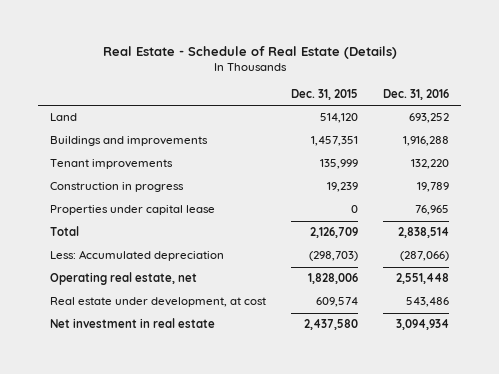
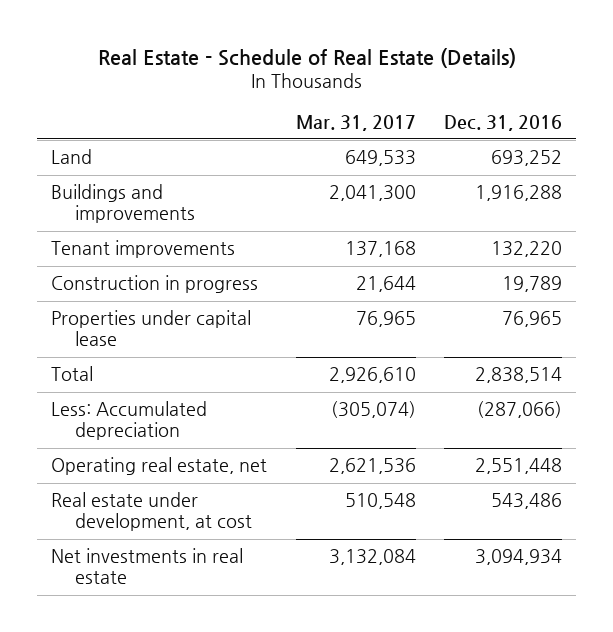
- | Dec. 31, 2015 | Dec. 31, 2016
+ | Mar. 31, 2017 | Dec. 31, 2016
- Net investment in real estate | 2,437,580 | 3,094,934
+ Net investments in real estate | 3,132,084 | 3,094,934

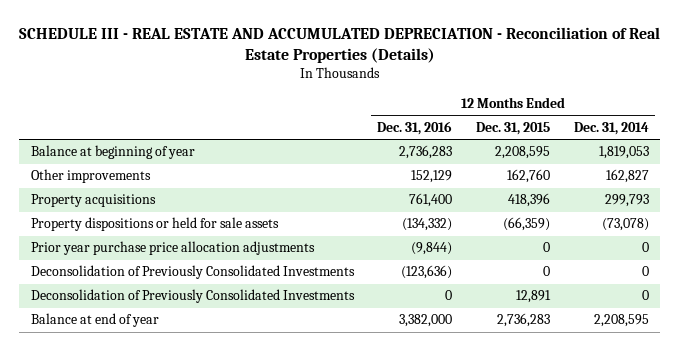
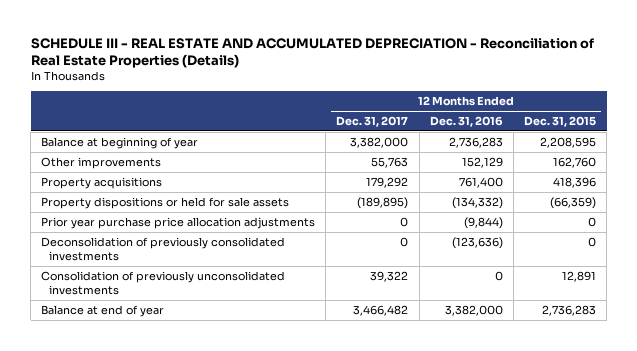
- | 12 Months Ended Dec. 31, 2016 | 12 Months Ended Dec. 31, 2015 | 12 Months Ended Dec. 31, 2014
+ | 12 Months Ended Dec. 31, 2017 | 12 Months Ended Dec. 31, 2016 | 12 Months Ended Dec. 31, 2015
- Deconsolidation of Previously Consolidated Investments | (123,636) | 0 | 0
- Deconsolidation of Previously Consolidated Investments | 0 | 12,891 | 0
+ Deconsolidation of previously consolidated investments | 0 | (123,636) | 0
+ Consolidation of previously unconsolidated investments | 39,322 | 0 | 12,891

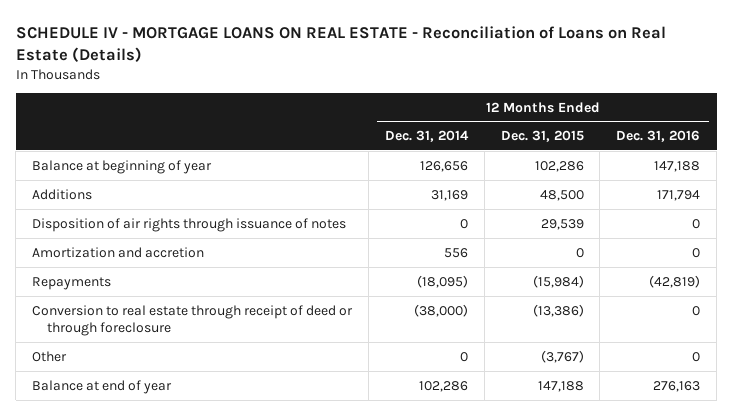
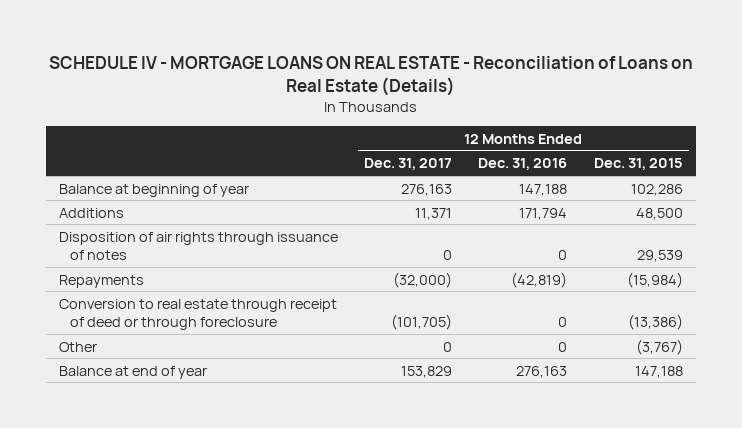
- | 12 Months Ended Dec. 31, 2014 | 12 Months Ended Dec. 31, 2015 | 12 Months Ended Dec. 31, 2016
+ | 12 Months Ended Dec. 31, 2017 | 12 Months Ended Dec. 31, 2016 | 12 Months Ended Dec. 31, 2015
- Amortization and accretion | 556 | 0 | 0

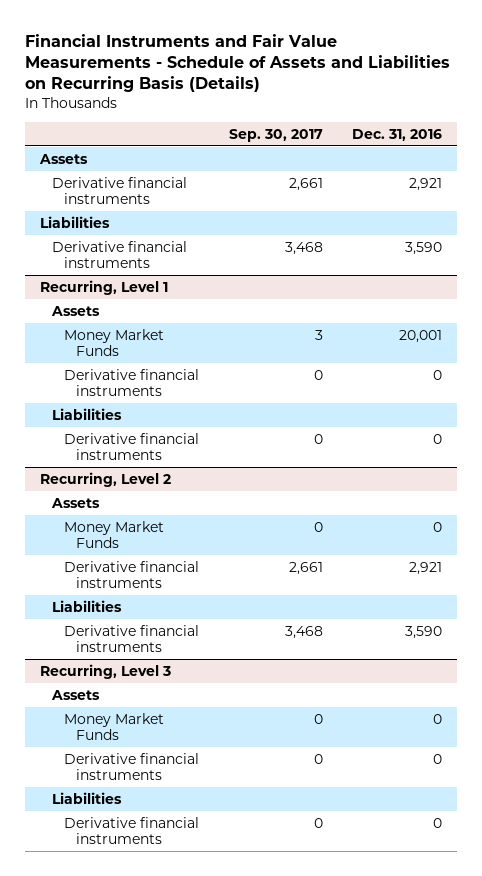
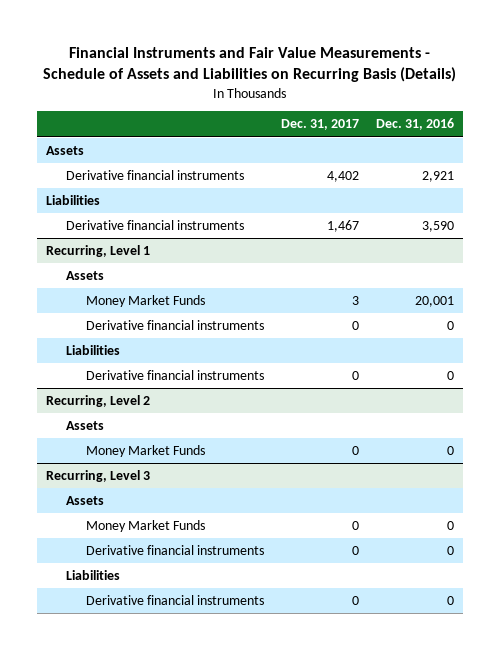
- | Sep. 30, 2017 | Dec. 31, 2016
+ | Dec. 31, 2017 | Dec. 31, 2016
@ Recurring, Level 2
- Derivative financial instruments | 2,661 | 2,921
- Liabilities
- Derivative financial instruments | 3,468 | 3,590

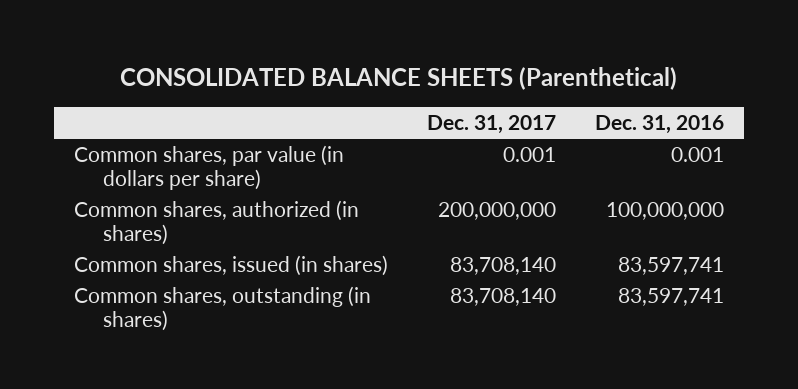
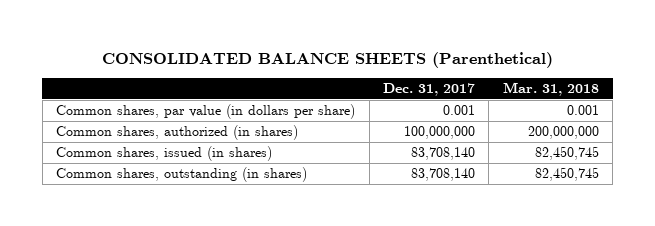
- | Dec. 31, 2017 | Dec. 31, 2016
+ | Dec. 31, 2017 | Mar. 31, 2018
- Common shares, authorized (in shares) | 200,000,000 | 100,000,000
+ Common shares, authorized (in shares) | 100,000,000 | 200,000,000

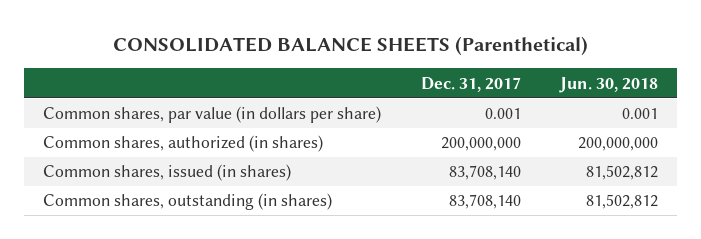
- | Dec. 31, 2017 | Mar. 31, 2018
+ | Dec. 31, 2017 | Jun. 30, 2018
- Common shares, authorized (in shares) | 100,000,000 | 200,000,000
+ Common shares, authorized (in shares) | 200,000,000 | 200,000,000

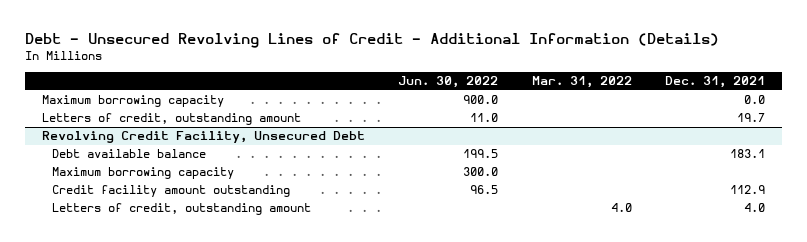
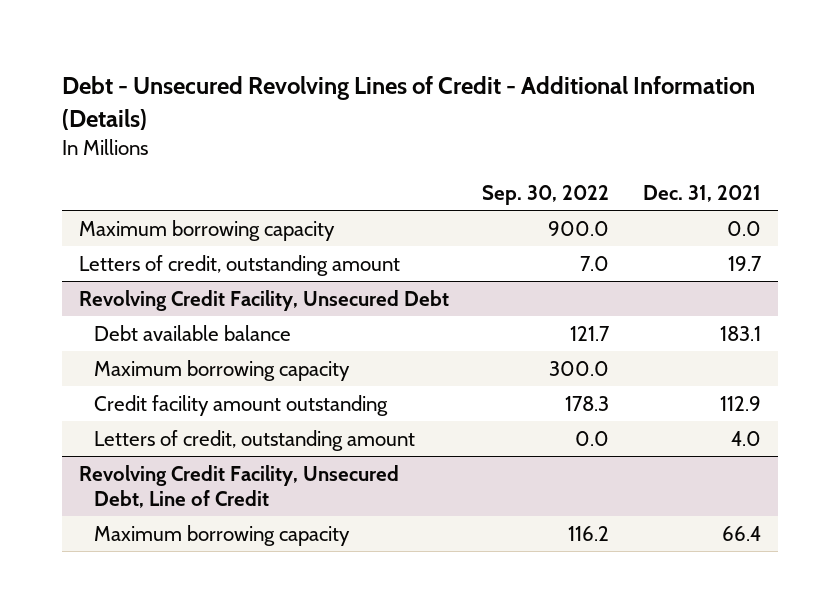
- | Jun. 30, 2022 | Mar. 31, 2022 | Dec. 31, 2021
+ | Sep. 30, 2022 | Dec. 31, 2021
+ Revolving Credit Facility, Unsecured Debt, Line of Credit
+ Maximum borrowing capacity | 116.2 | 66.4

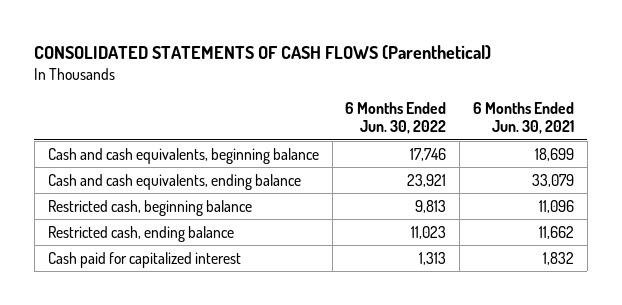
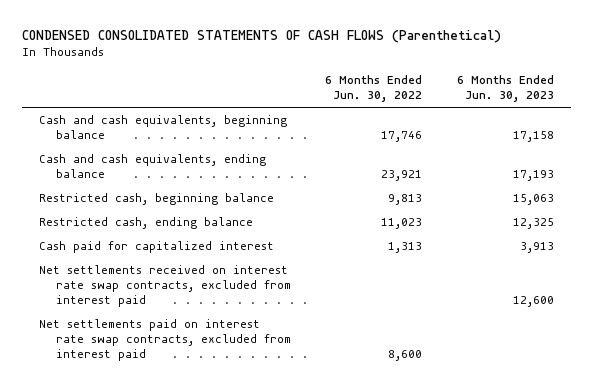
- CONSOLIDATED STATEMENTS OF CASH FLOWS (Parenthetical)
+ CONDENSED CONSOLIDATED STATEMENTS OF CASH FLOWS (Parenthetical)
- | 6 Months Ended Jun. 30, 2022 | 6 Months Ended Jun. 30, 2021
+ | 6 Months Ended Jun. 30, 2022 | 6 Months Ended Jun. 30, 2023
+ Net settlements received on interest rate swap contracts, excluded from interest paid | | 12,600
+ Net settlements paid on interest rate swap contracts, excluded from interest paid | 8,600 |

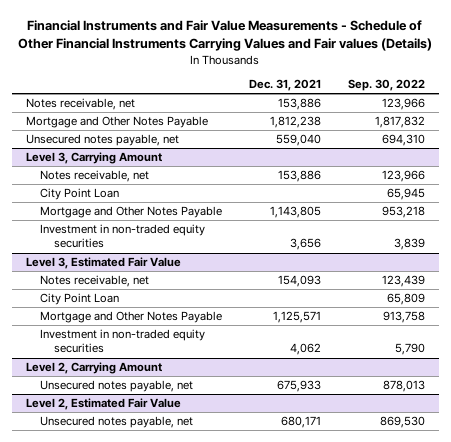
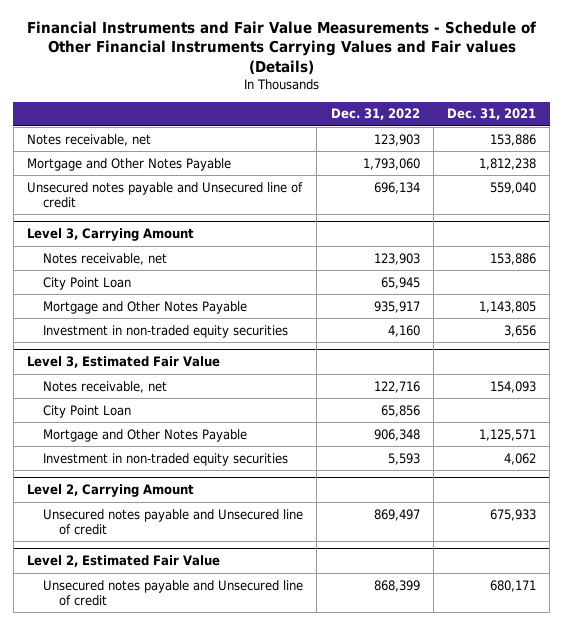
- | Dec. 31, 2021 | Sep. 30, 2022
+ | Dec. 31, 2022 | Dec. 31, 2021
- Unsecured notes payable, net | 559,040 | 694,310
+ Unsecured notes payable and Unsecured line of credit | 696,134 | 559,040
@ Level 2, Carrying Amount
- Unsecured notes payable, net | 675,933 | 878,013
+ Unsecured notes payable and Unsecured line of credit | 869,497 | 675,933
@ Level 2, Estimated Fair Value
- Unsecured notes payable, net | 680,171 | 869,530
+ Unsecured notes payable and Unsecured line of credit | 868,399 | 680,171

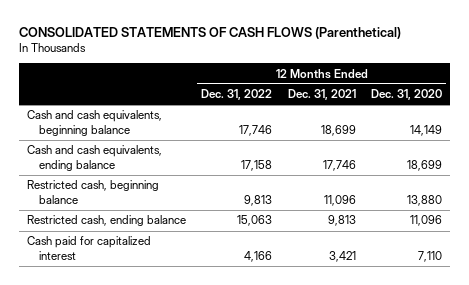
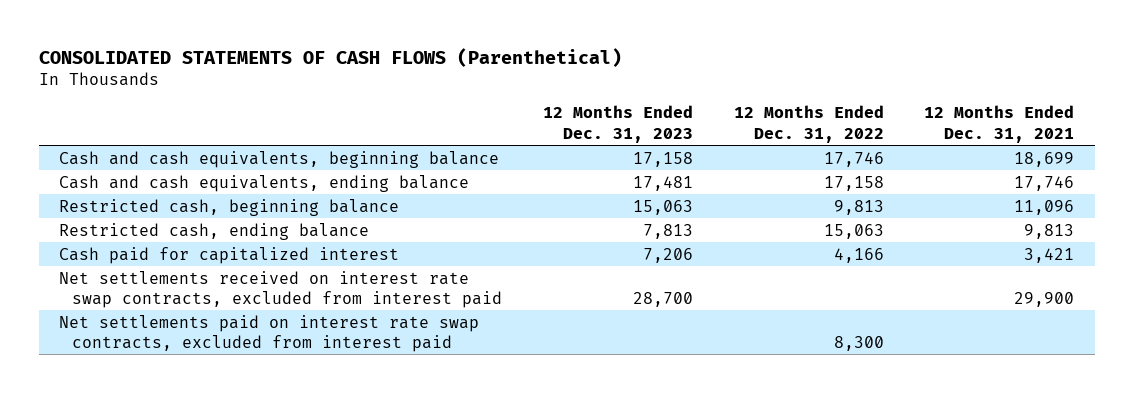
- | 12 Months Ended Dec. 31, 2022 | 12 Months Ended Dec. 31, 2021 | 12 Months Ended Dec. 31, 2020
+ | 12 Months Ended Dec. 31, 2023 | 12 Months Ended Dec. 31, 2022 | 12 Months Ended Dec. 31, 2021
+ Net settlements received on interest rate swap contracts, excluded from interest paid | 28,700 | | 29,900
+ Net settlements paid on interest rate swap contracts, excluded from interest paid | | 8,300 |

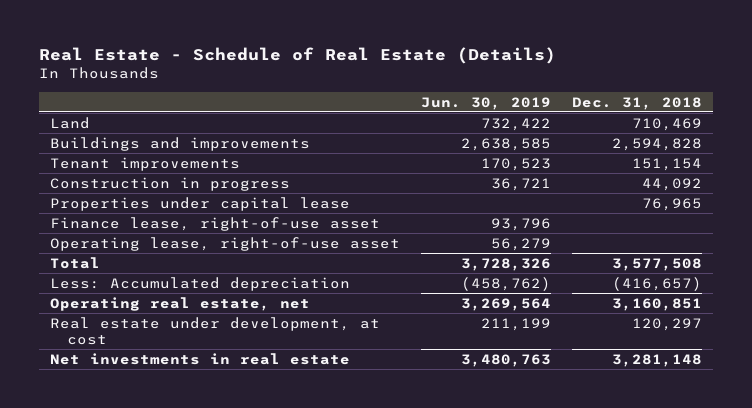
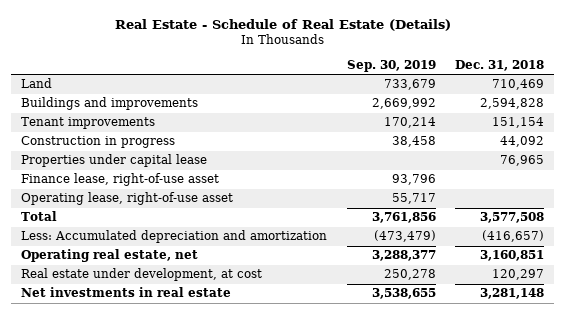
- | Jun. 30, 2019 | Dec. 31, 2018
+ | Sep. 30, 2019 | Dec. 31, 2018
- Less: Accumulated depreciation | (458,762) | (416,657)
+ Less: Accumulated depreciation and amortization | (473,479) | (416,657)

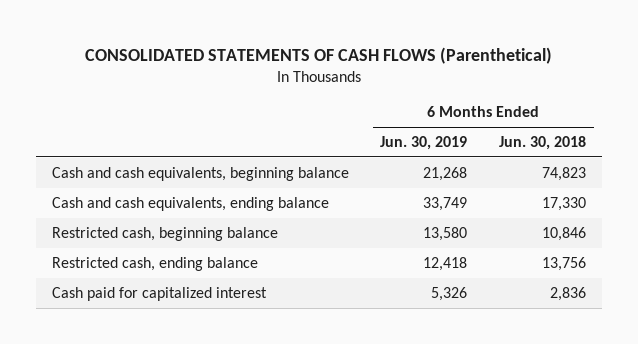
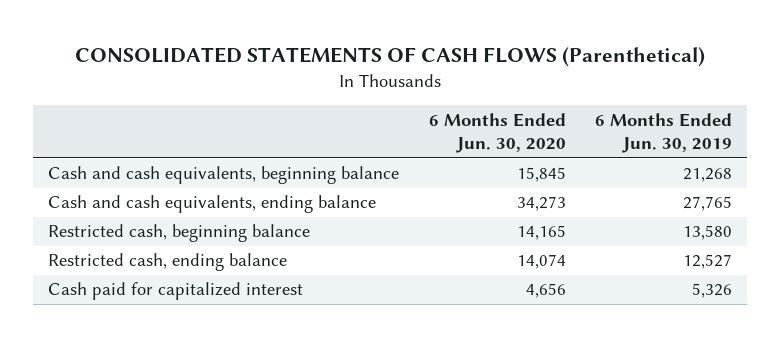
- | 6 Months Ended Jun. 30, 2019 | 6 Months Ended Jun. 30, 2018
+ | 6 Months Ended Jun. 30, 2020 | 6 Months Ended Jun. 30, 2019
- Cash and cash equivalents, ending balance | 33,749 | 17,330
+ Cash and cash equivalents, ending balance | 34,273 | 27,765
- Restricted cash, ending balance | 12,418 | 13,756
+ Restricted cash, ending balance | 14,074 | 12,527

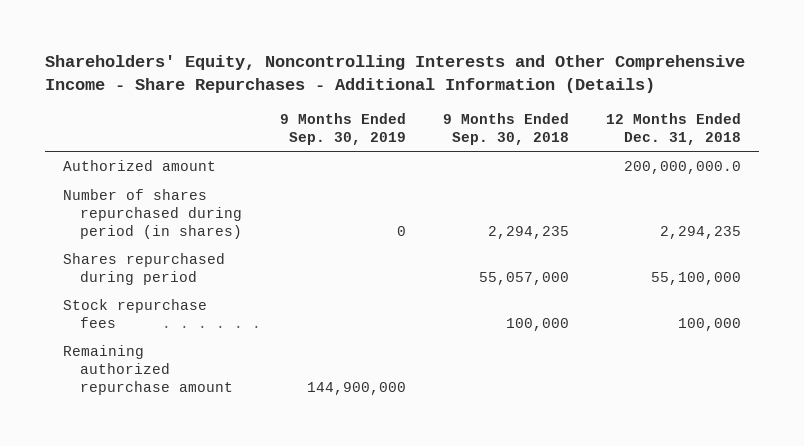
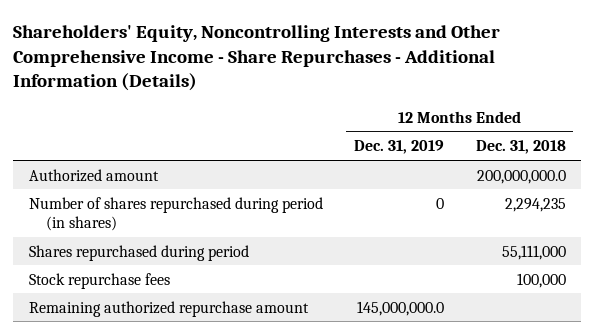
- | 9 Months Ended Sep. 30, 2019 | 9 Months Ended Sep. 30, 2018 | 12 Months Ended Dec. 31, 2018
+ | 12 Months Ended Dec. 31, 2019 | 12 Months Ended Dec. 31, 2018
- Shares repurchased during period | | 55,057,000 | 55,100,000
+ Shares repurchased during period | | 55,111,000

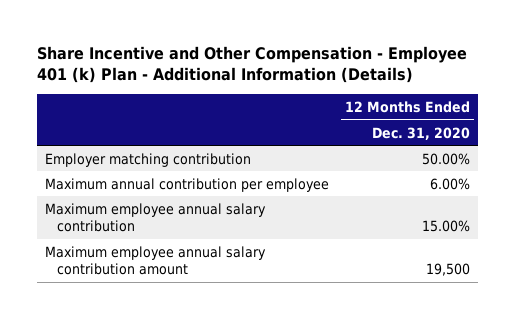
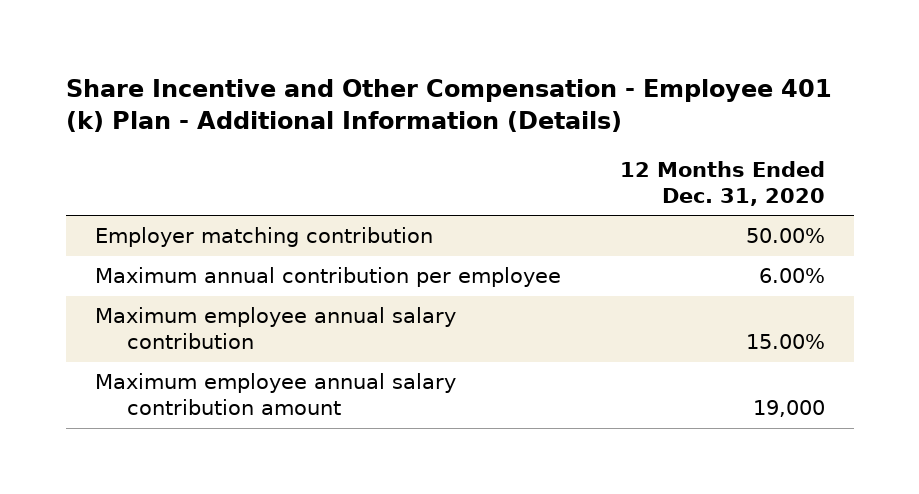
- Maximum employee annual salary contribution amount | 19,500
+ Maximum employee annual salary contribution amount | 19,000

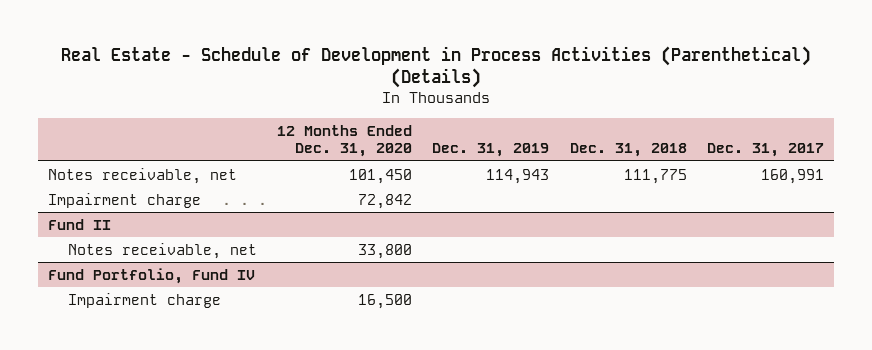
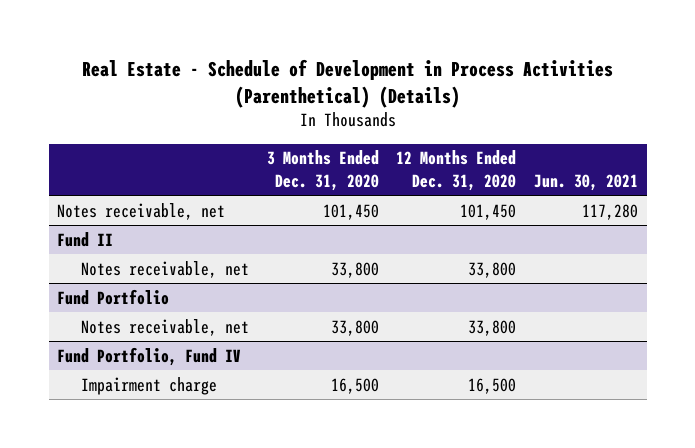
- | 12 Months Ended Dec. 31, 2020 | Dec. 31, 2019 | Dec. 31, 2018 | Dec. 31, 2017
+ | 3 Months Ended Dec. 31, 2020 | 12 Months Ended Dec. 31, 2020 | Jun. 30, 2021
- Impairment charge | 72,842 | | |
+ Fund Portfolio
+ Notes receivable, net | 33,800 | 33,800 |

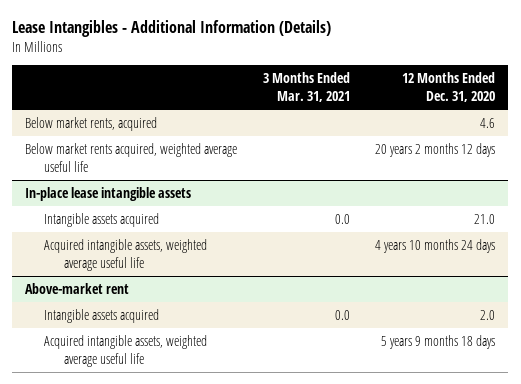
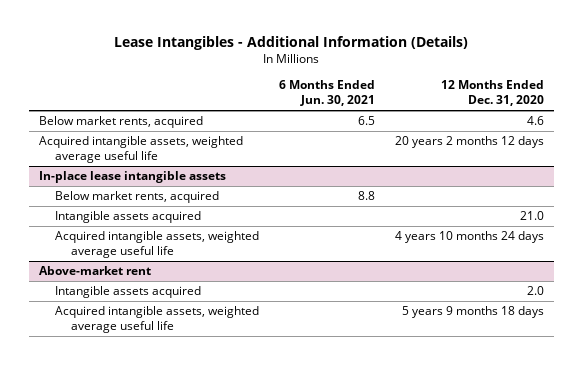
- | 3 Months Ended Mar. 31, 2021 | 12 Months Ended Dec. 31, 2020
+ | 6 Months Ended Jun. 30, 2021 | 12 Months Ended Dec. 31, 2020
- Below market rents acquired, weighted average useful life | | 20 years 2 months 12 days
+ Acquired intangible assets, weighted average useful life | | 20 years 2 months 12 days
@ In-place lease intangible assets
+ Below market rents, acquired | 8.8 |

